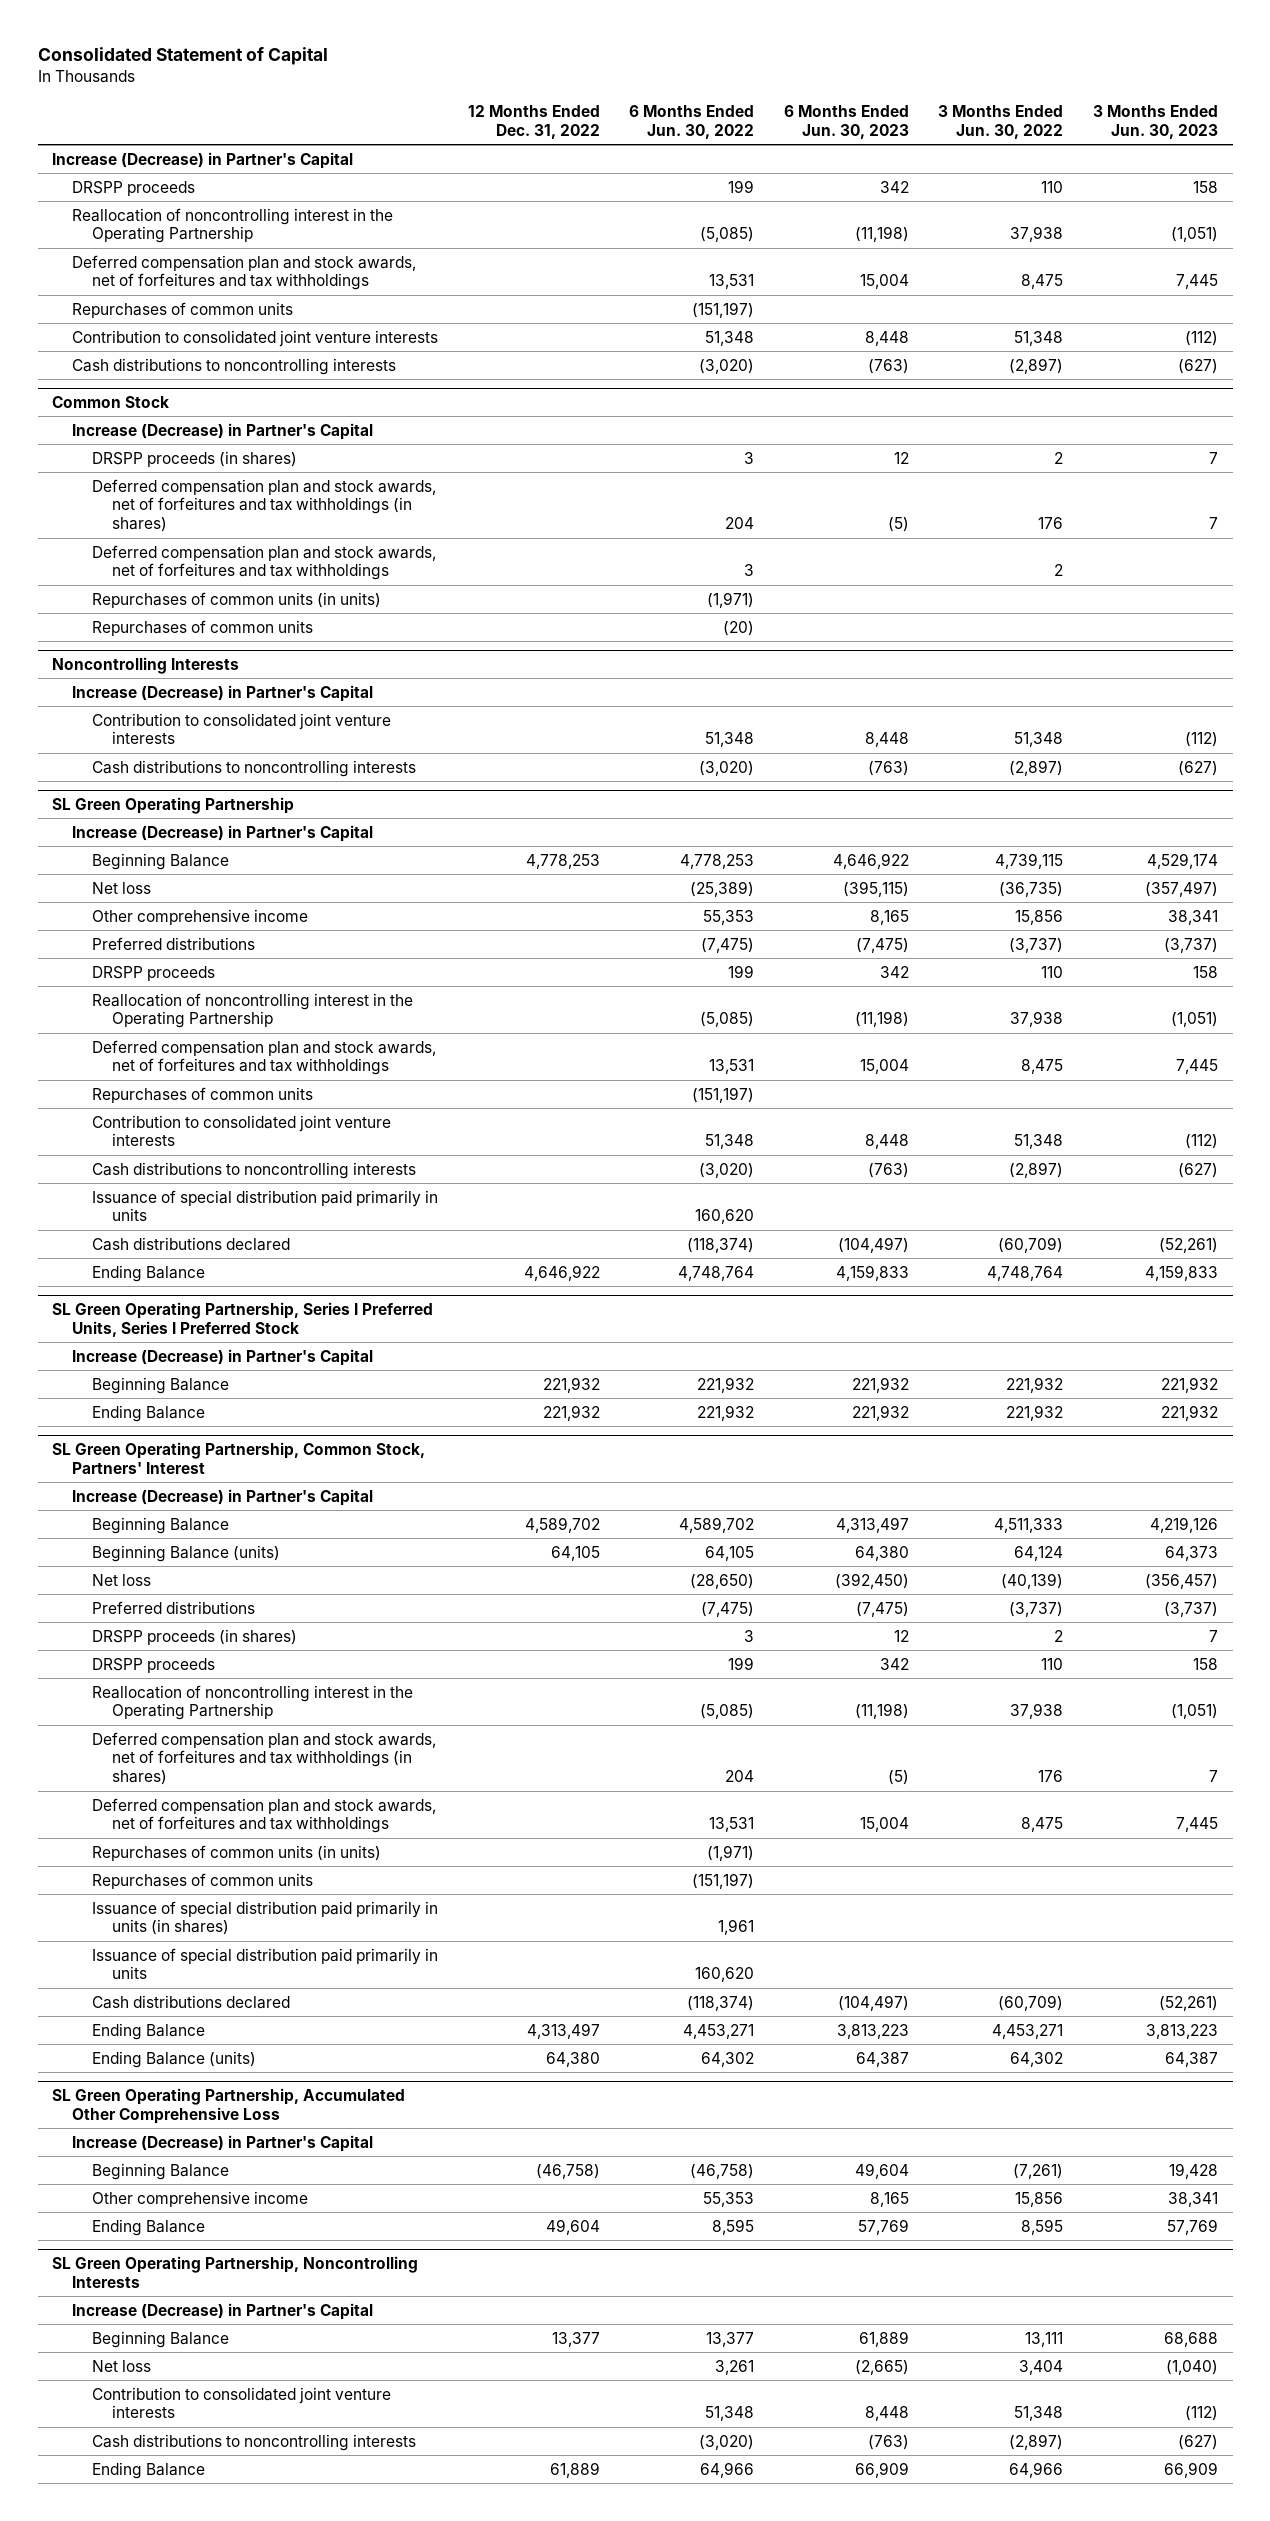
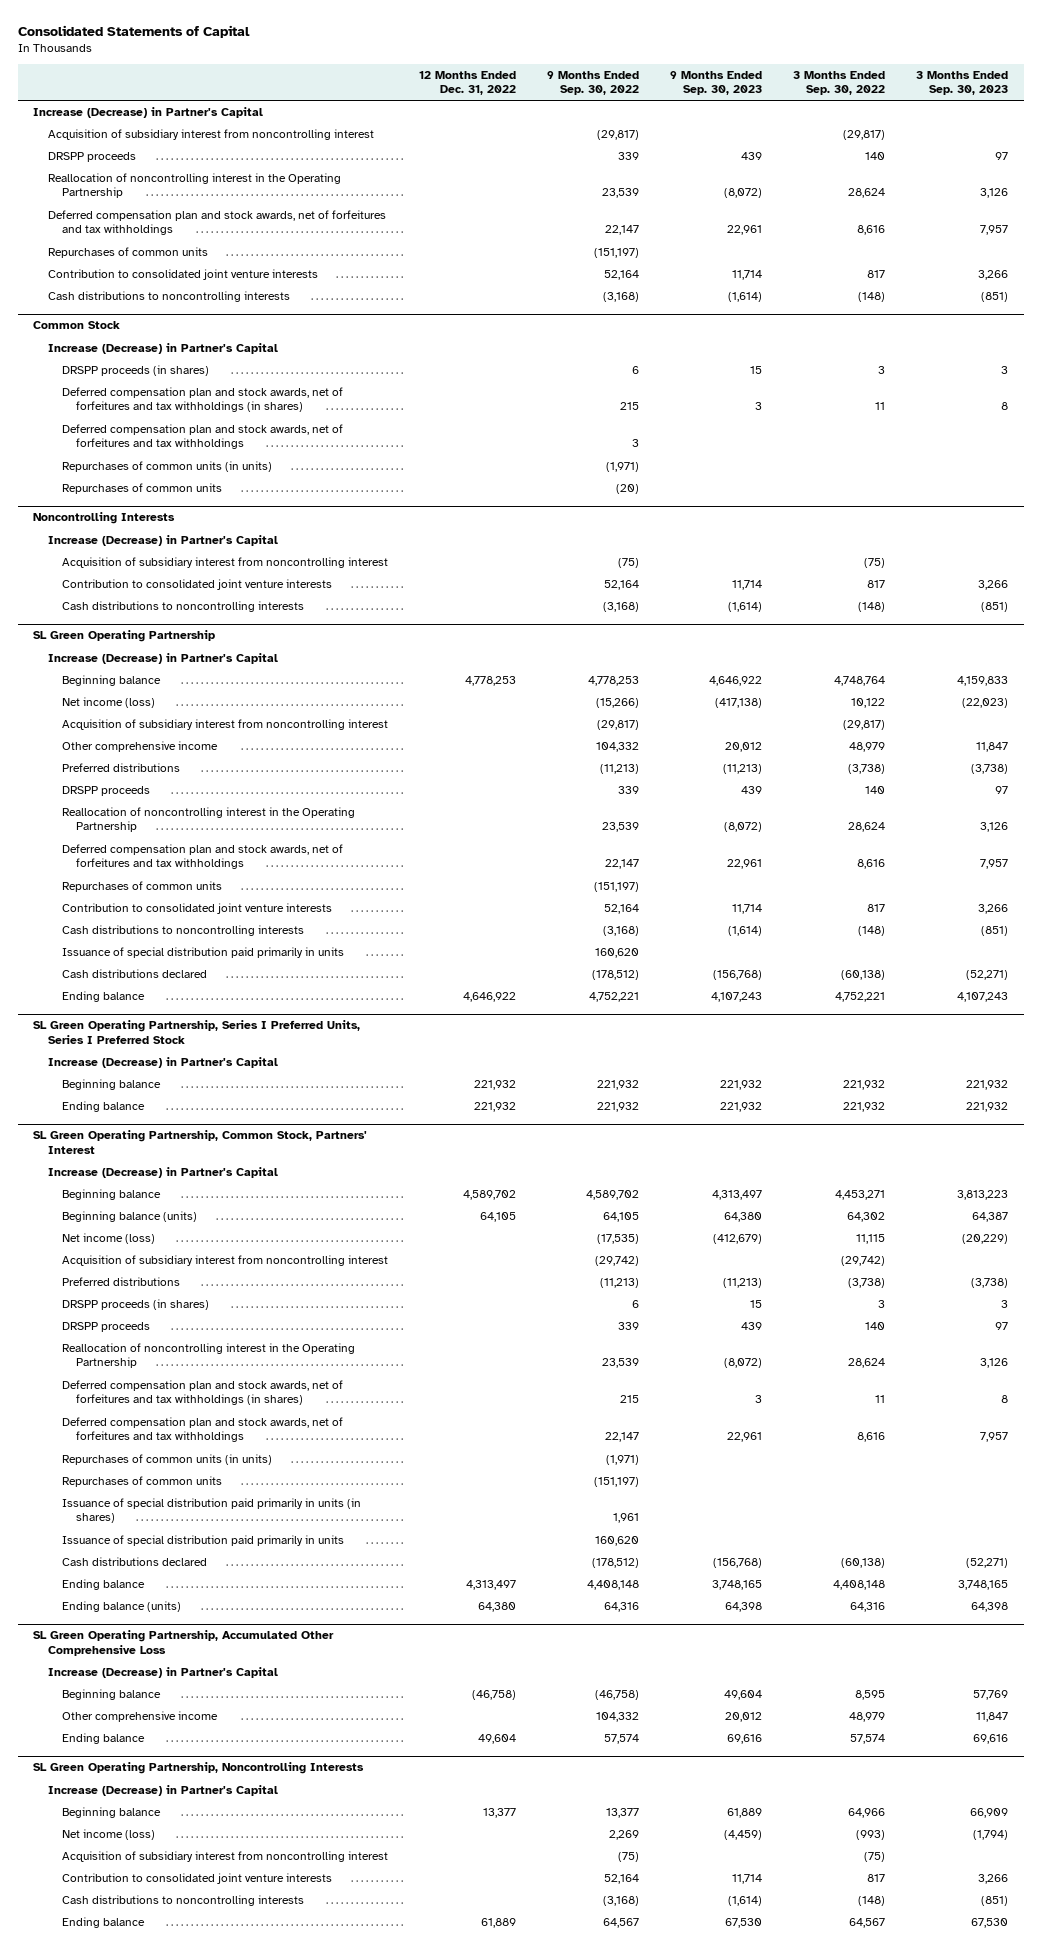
- Consolidated Statement of Capital
+ Consolidated Statements of Capital
- | 12 Months Ended Dec. 31, 2022 | 6 Months Ended Jun. 30, 2022 | 6 Months Ended Jun. 30, 2023 | 3 Months Ended Jun. 30, 2022 | 3 Months Ended Jun. 30, 2023
+ | 12 Months Ended Dec. 31, 2022 | 9 Months Ended Sep. 30, 2022 | 9 Months Ended Sep. 30, 2023 | 3 Months Ended Sep. 30, 2022 | 3 Months Ended Sep. 30, 2023
+ Acquisition of subsidiary interest from noncontrolling interest | | (29,817) | | (29,817) |
@ Noncontrolling Interests
+ Acquisition of subsidiary interest from noncontrolling interest | | (75) | | (75) |
@ SL Green Operating Partnership
- Beginning Balance | 4,778,253 | 4,778,253 | 4,646,922 | 4,739,115 | 4,529,174
- Net loss | | (25,389) | (395,115) | (36,735) | (357,497)
+ Beginning balance | 4,778,253 | 4,778,253 | 4,646,922 | 4,748,764 | 4,159,833
+ Net income (loss) | | (15,266) | (417,138) | 10,122 | (22,023)
+ Acquisition of subsidiary interest from noncontrolling interest | | (29,817) | | (29,817) |
- Ending Balance | 4,646,922 | 4,748,764 | 4,159,833 | 4,748,764 | 4,159,833
+ Ending balance | 4,646,922 | 4,752,221 | 4,107,243 | 4,752,221 | 4,107,243
@ SL Green Operating Partnership, Series I Preferred Units, Series I Preferred Stock
- Beginning Balance | 221,932 | 221,932 | 221,932 | 221,932 | 221,932
- Ending Balance | 221,932 | 221,932 | 221,932 | 221,932 | 221,932
+ Beginning balance | 221,932 | 221,932 | 221,932 | 221,932 | 221,932
+ Ending balance | 221,932 | 221,932 | 221,932 | 221,932 | 221,932
@ SL Green Operating Partnership, Common Stock, Partners' Interest
- Beginning Balance | 4,589,702 | 4,589,702 | 4,313,497 | 4,511,333 | 4,219,126
- Beginning Balance (units) | 64,105 | 64,105 | 64,380 | 64,124 | 64,373
- Net loss | | (28,650) | (392,450) | (40,139) | (356,457)
+ Beginning balance | 4,589,702 | 4,589,702 | 4,313,497 | 4,453,271 | 3,813,223
+ Beginning balance (units) | 64,105 | 64,105 | 64,380 | 64,302 | 64,387
+ Net income (loss) | | (17,535) | (412,679) | 11,115 | (20,229)
+ Acquisition of subsidiary interest from noncontrolling interest | | (29,742) | | (29,742) |
- Ending Balance | 4,313,497 | 4,453,271 | 3,813,223 | 4,453,271 | 3,813,223
- Ending Balance (units) | 64,380 | 64,302 | 64,387 | 64,302 | 64,387
+ Ending balance | 4,313,497 | 4,408,148 | 3,748,165 | 4,408,148 | 3,748,165
+ Ending balance (units) | 64,380 | 64,316 | 64,398 | 64,316 | 64,398
@ SL Green Operating Partnership, Accumulated Other Comprehensive Loss
- Beginning Balance | (46,758) | (46,758) | 49,604 | (7,261) | 19,428
+ Beginning balance | (46,758) | (46,758) | 49,604 | 8,595 | 57,769
- Ending Balance | 49,604 | 8,595 | 57,769 | 8,595 | 57,769
+ Ending balance | 49,604 | 57,574 | 69,616 | 57,574 | 69,616
@ SL Green Operating Partnership, Noncontrolling Interests
- Beginning Balance | 13,377 | 13,377 | 61,889 | 13,111 | 68,688
- Net loss | | 3,261 | (2,665) | 3,404 | (1,040)
+ Beginning balance | 13,377 | 13,377 | 61,889 | 64,966 | 66,909
+ Net income (loss) | | 2,269 | (4,459) | (993) | (1,794)
+ Acquisition of subsidiary interest from noncontrolling interest | | (75) | | (75) |
- Ending Balance | 61,889 | 64,966 | 66,909 | 64,966 | 66,909
+ Ending balance | 61,889 | 64,567 | 67,530 | 64,567 | 67,530

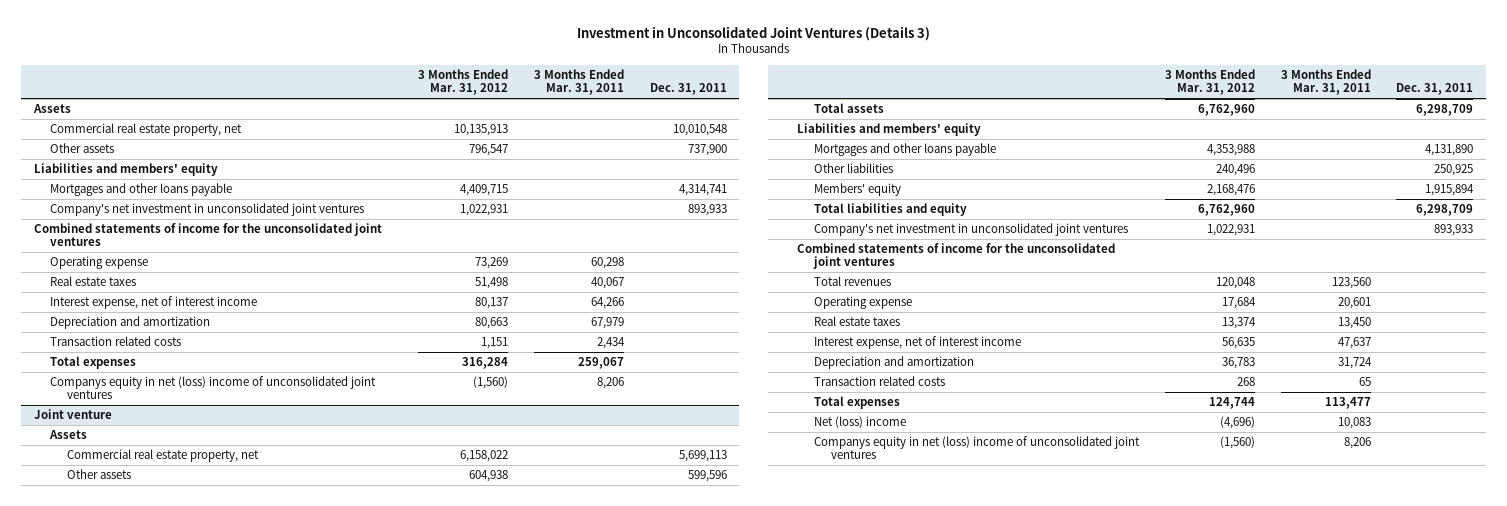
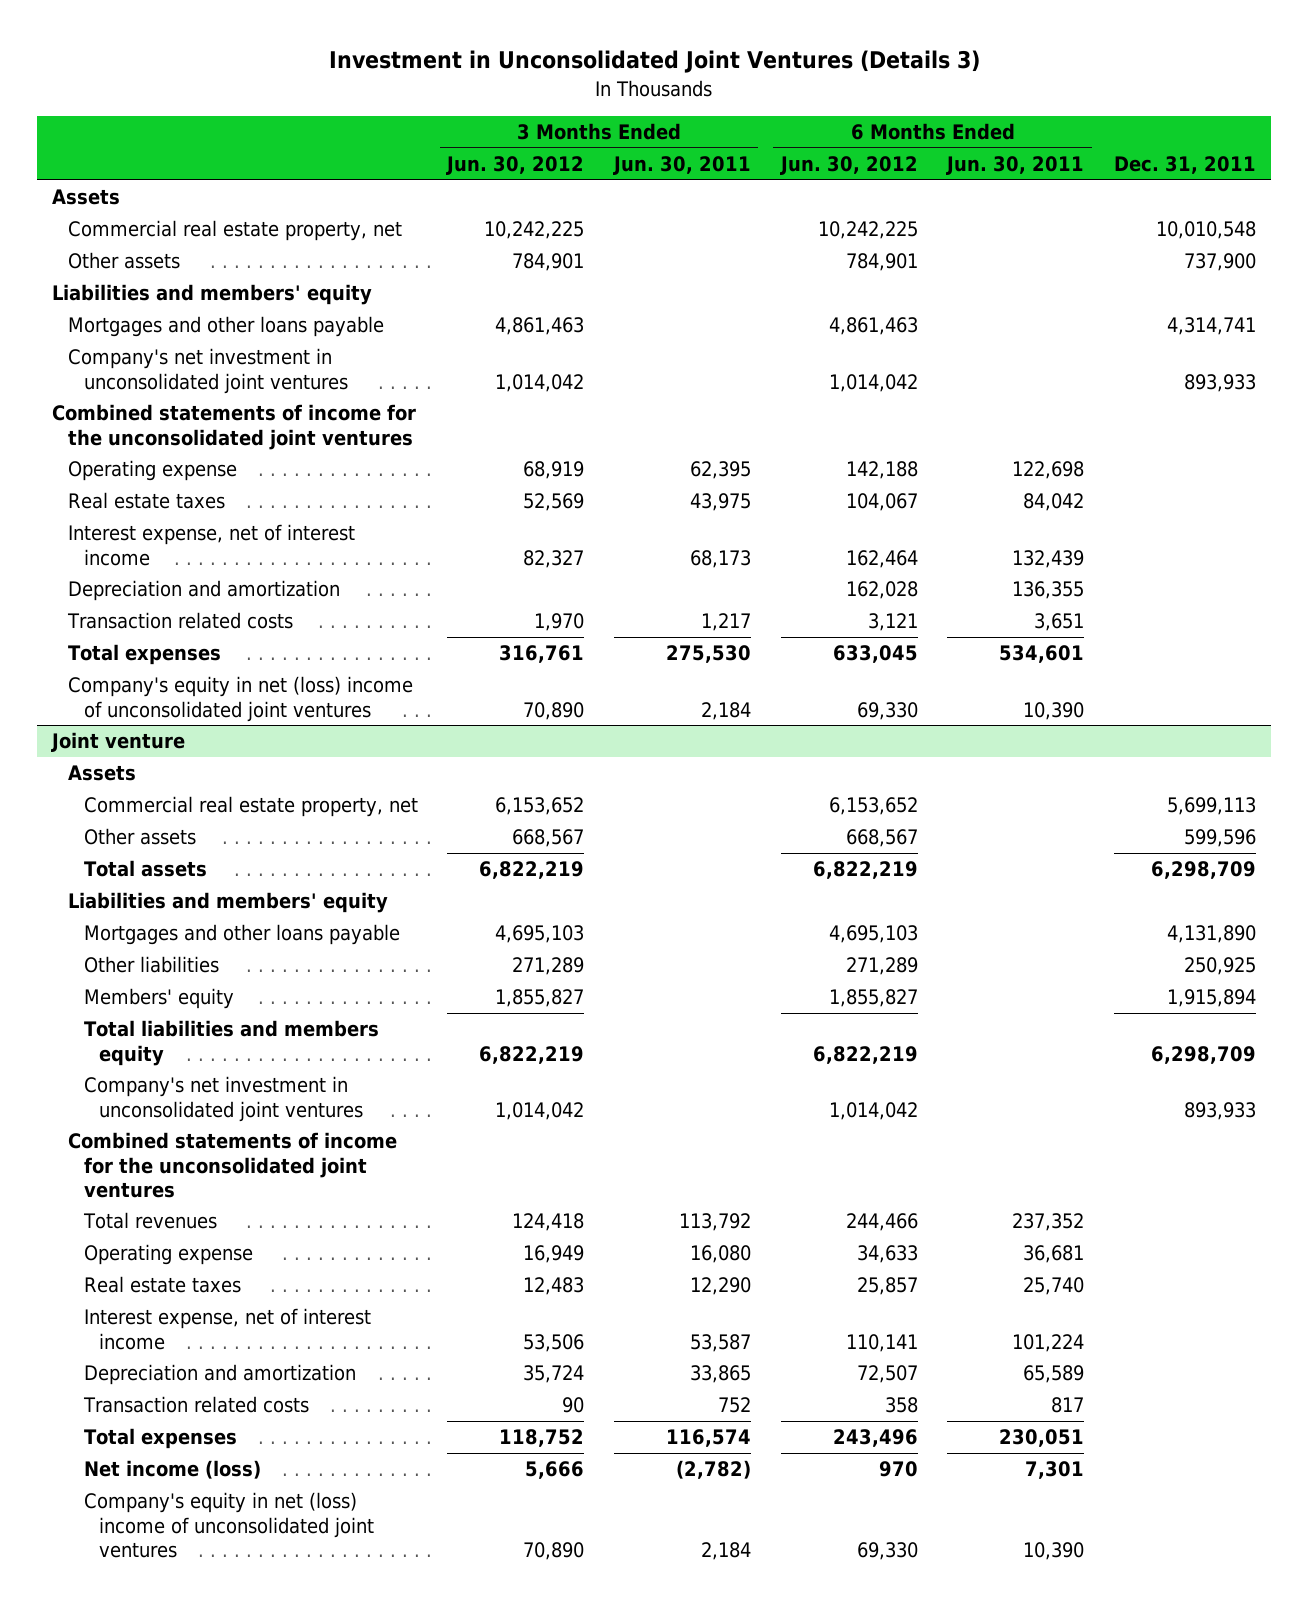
- | 3 Months Ended Mar. 31, 2012 | 3 Months Ended Mar. 31, 2011 | Dec. 31, 2011
+ | 3 Months Ended Jun. 30, 2012 | 3 Months Ended Jun. 30, 2011 | 6 Months Ended Jun. 30, 2012 | 6 Months Ended Jun. 30, 2011 | Dec. 31, 2011
- Companys equity in net (loss) income of unconsolidated joint ventures | (1,560) | 8,206 |
+ Company's equity in net (loss) income of unconsolidated joint ventures | 70,890 | 2,184 | 69,330 | 10,390 |
@ Joint venture
- Total liabilities and equity | 6,762,960 | | 6,298,709
+ Total liabilities and members equity | 6,822,219 | | 6,822,219 | | 6,298,709
- Net (loss) income | (4,696) | 10,083 |
- Companys equity in net (loss) income of unconsolidated joint ventures | (1,560) | 8,206 |
+ Net income (loss) | 5,666 | (2,782) | 970 | 7,301 |
+ Company's equity in net (loss) income of unconsolidated joint ventures | 70,890 | 2,184 | 69,330 | 10,390 |

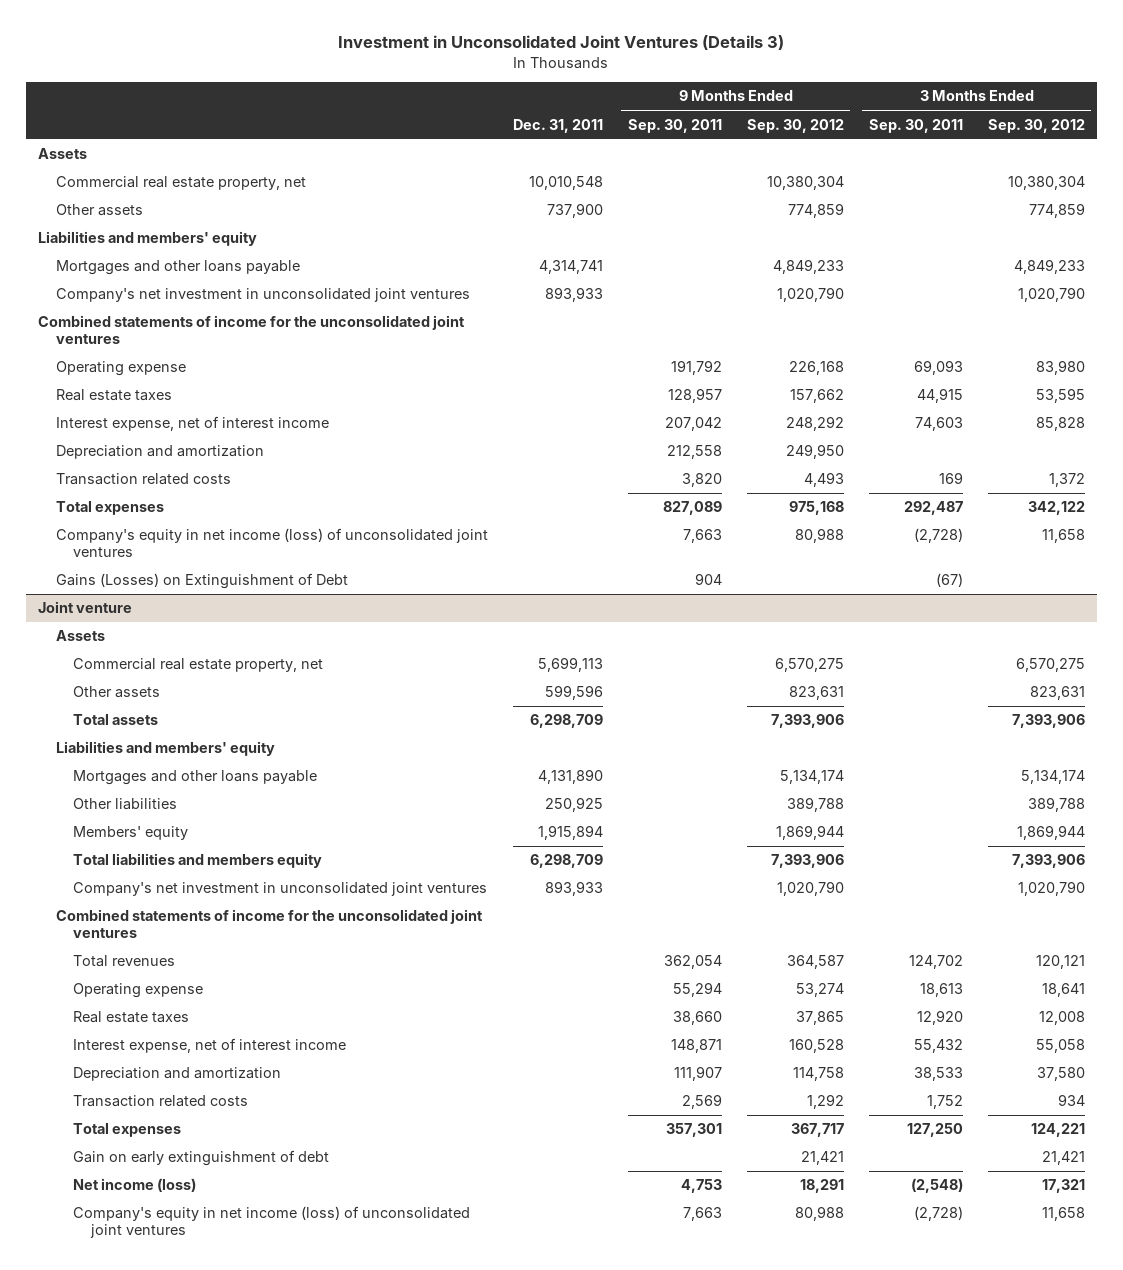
- | 3 Months Ended Jun. 30, 2012 | 3 Months Ended Jun. 30, 2011 | 6 Months Ended Jun. 30, 2012 | 6 Months Ended Jun. 30, 2011 | Dec. 31, 2011
+ | Dec. 31, 2011 | 9 Months Ended Sep. 30, 2011 | 9 Months Ended Sep. 30, 2012 | 3 Months Ended Sep. 30, 2011 | 3 Months Ended Sep. 30, 2012
- Company's equity in net (loss) income of unconsolidated joint ventures | 70,890 | 2,184 | 69,330 | 10,390 |
+ Company's equity in net income (loss) of unconsolidated joint ventures | | 7,663 | 80,988 | (2,728) | 11,658
+ Gains (Losses) on Extinguishment of Debt | | 904 | | (67) |
@ Joint venture
+ Gain on early extinguishment of debt | | | 21,421 | | 21,421
- Company's equity in net (loss) income of unconsolidated joint ventures | 70,890 | 2,184 | 69,330 | 10,390 |
+ Company's equity in net income (loss) of unconsolidated joint ventures | | 7,663 | 80,988 | (2,728) | 11,658

